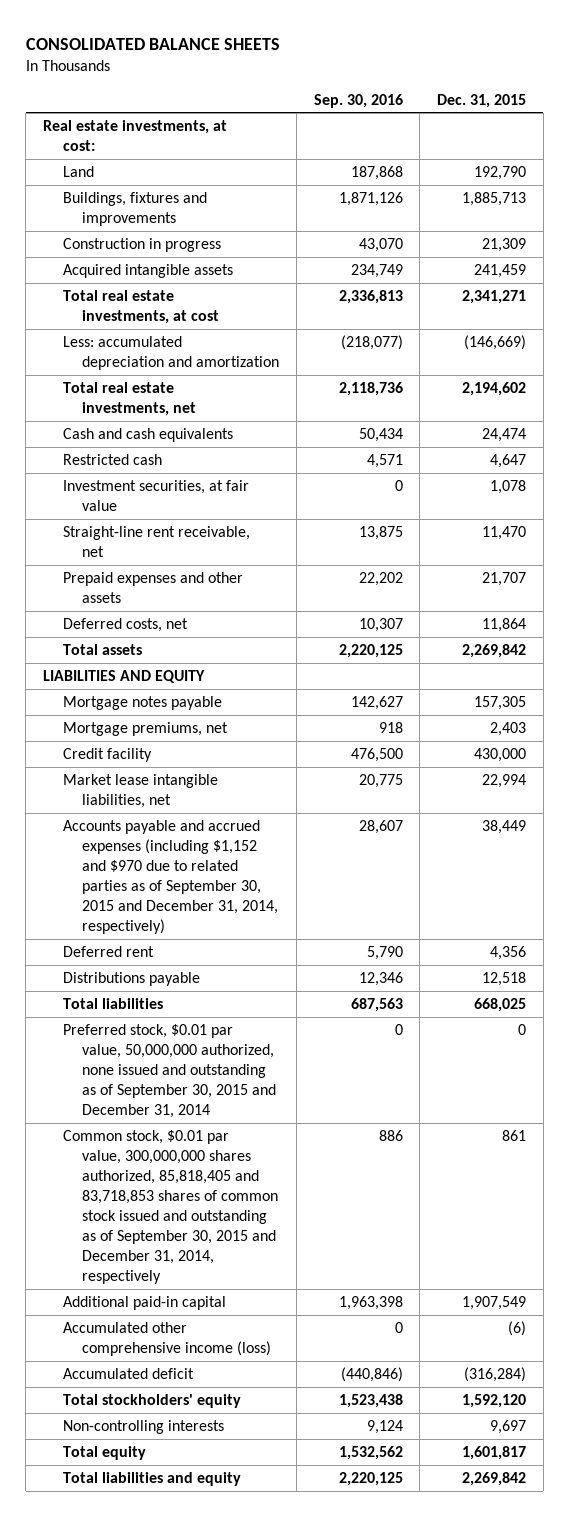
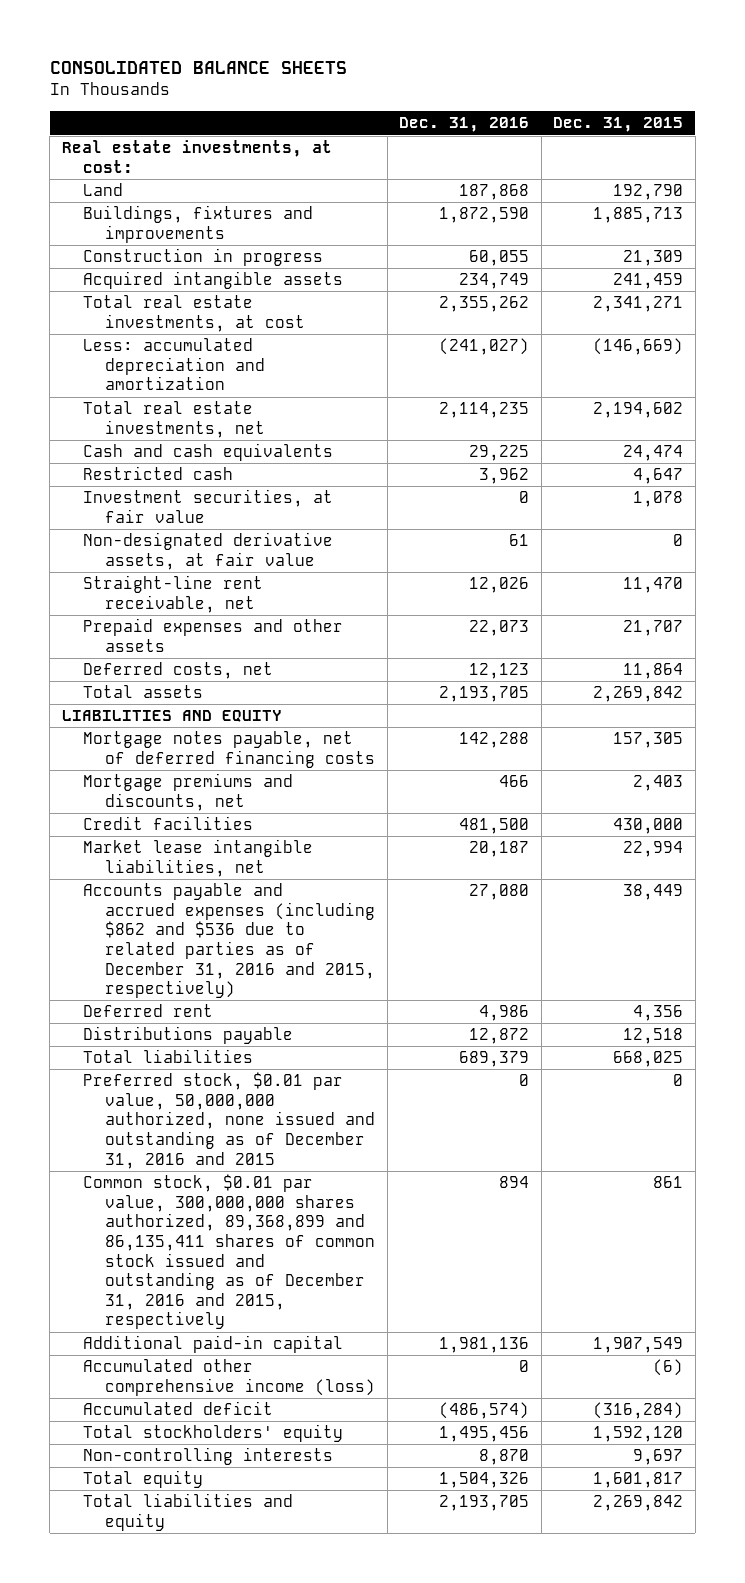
- | Sep. 30, 2016 | Dec. 31, 2015
+ | Dec. 31, 2016 | Dec. 31, 2015
+ Non-designated derivative assets, at fair value | 61 | 0
- Mortgage notes payable | 142,627 | 157,305
- Mortgage premiums, net | 918 | 2,403
- Credit facility | 476,500 | 430,000
+ Mortgage notes payable, net of deferred financing costs | 142,288 | 157,305
+ Mortgage premiums and discounts, net | 466 | 2,403
+ Credit facilities | 481,500 | 430,000
- Accounts payable and accrued expenses (including $1,152 and $970 due to related parties as of September 30, 2015 and December 31, 2014, respectively) | 28,607 | 38,449
+ Accounts payable and accrued expenses (including $862 and $536 due to related parties as of December 31, 2016 and 2015, respectively) | 27,080 | 38,449
- Preferred stock, $0.01 par value, 50,000,000 authorized, none issued and outstanding as of September 30, 2015 and December 31, 2014 | 0 | 0
- Common stock, $0.01 par value, 300,000,000 shares authorized, 85,818,405 and 83,718,853 shares of common stock issued and outstanding as of September 30, 2015 and December 31, 2014, respectively | 886 | 861
+ Preferred stock, $0.01 par value, 50,000,000 authorized, none issued and outstanding as of December 31, 2016 and 2015 | 0 | 0
+ Common stock, $0.01 par value, 300,000,000 shares authorized, 89,368,899 and 86,135,411 shares of common stock issued and outstanding as of December 31, 2016 and 2015, respectively | 894 | 861

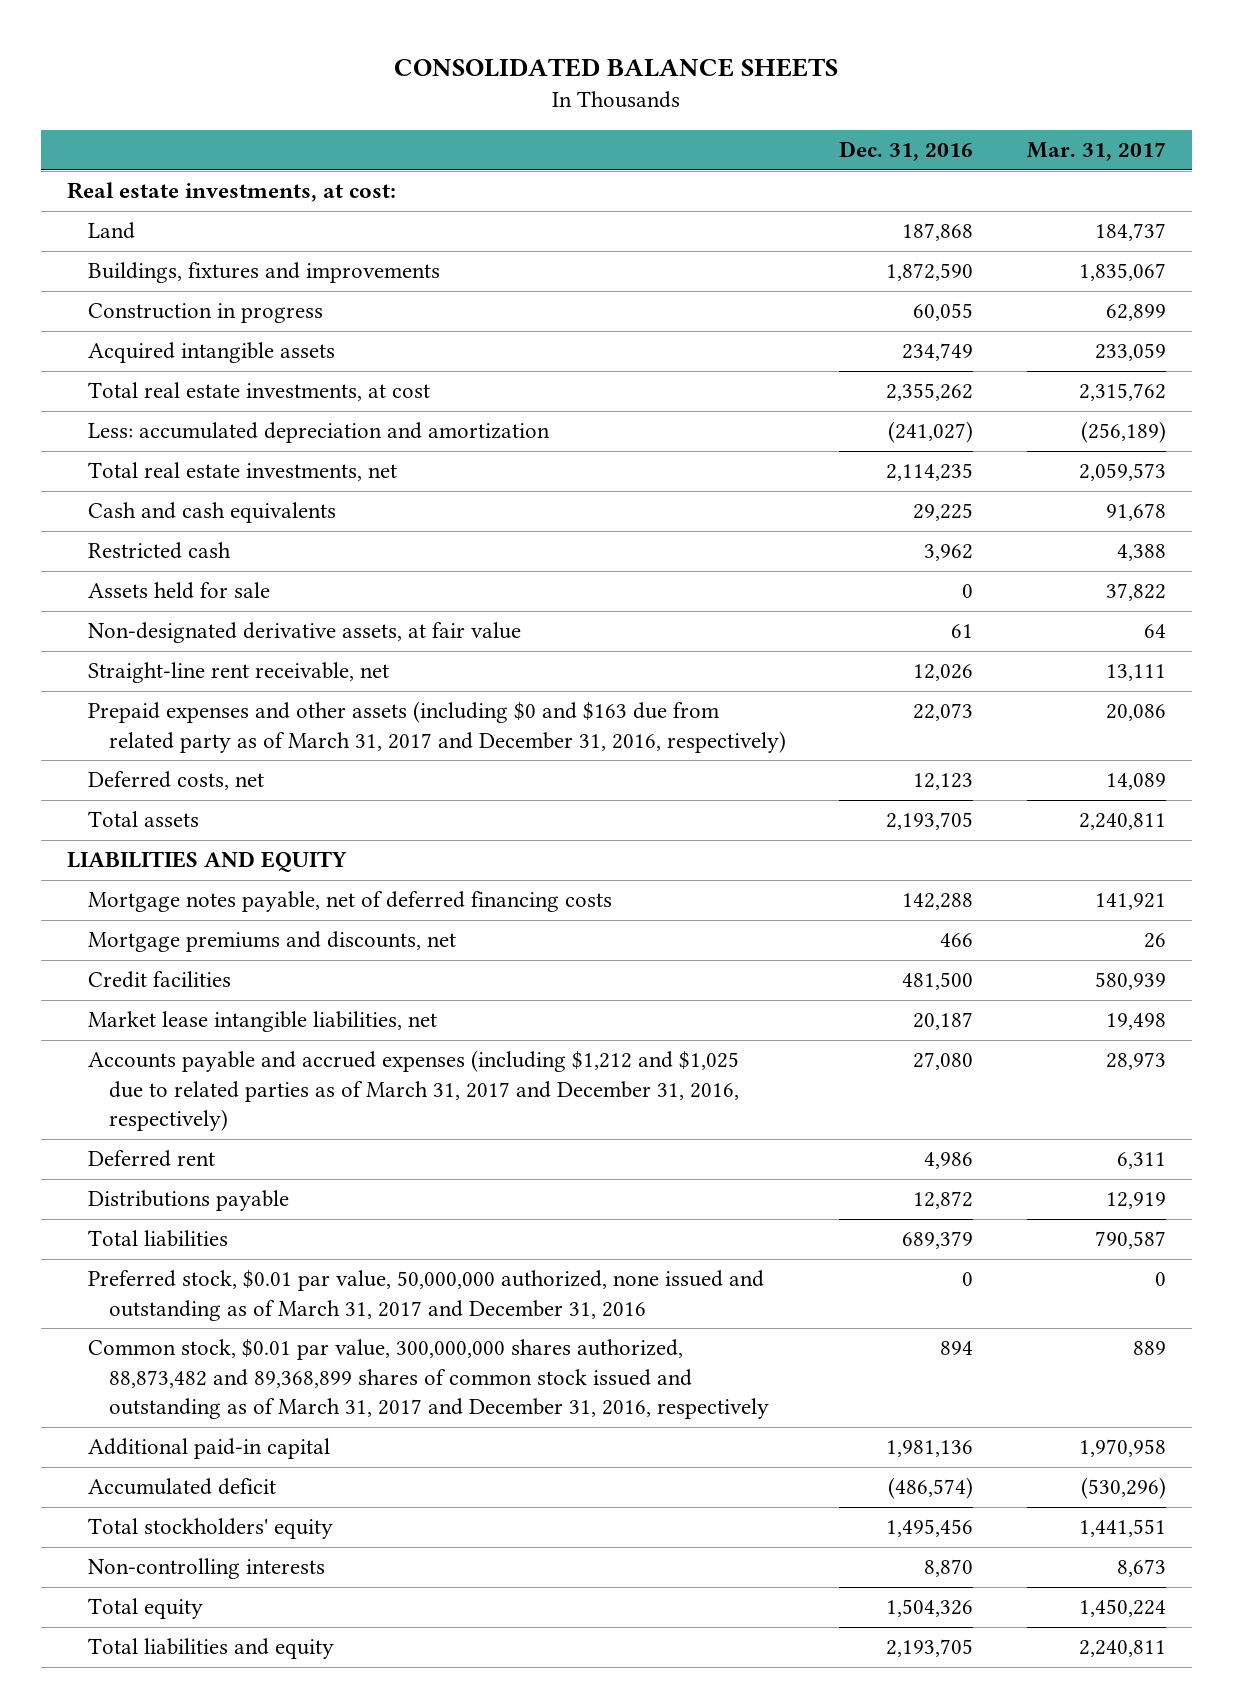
- | Dec. 31, 2016 | Dec. 31, 2015
+ | Dec. 31, 2016 | Mar. 31, 2017
- Investment securities, at fair value | 0 | 1,078
+ Assets held for sale | 0 | 37,822
- Prepaid expenses and other assets | 22,073 | 21,707
+ Prepaid expenses and other assets (including $0 and $163 due from related party as of March 31, 2017 and December 31, 2016, respectively) | 22,073 | 20,086
- Accounts payable and accrued expenses (including $862 and $536 due to related parties as of December 31, 2016 and 2015, respectively) | 27,080 | 38,449
+ Accounts payable and accrued expenses (including $1,212 and $1,025 due to related parties as of March 31, 2017 and December 31, 2016, respectively) | 27,080 | 28,973
- Preferred stock, $0.01 par value, 50,000,000 authorized, none issued and outstanding as of December 31, 2016 and 2015 | 0 | 0
- Common stock, $0.01 par value, 300,000,000 shares authorized, 89,368,899 and 86,135,411 shares of common stock issued and outstanding as of December 31, 2016 and 2015, respectively | 894 | 861
+ Preferred stock, $0.01 par value, 50,000,000 authorized, none issued and outstanding as of March 31, 2017 and December 31, 2016 | 0 | 0
+ Common stock, $0.01 par value, 300,000,000 shares authorized, 88,873,482 and 89,368,899 shares of common stock issued and outstanding as of March 31, 2017 and December 31, 2016, respectively | 894 | 889
- Accumulated other comprehensive income (loss) | 0 | (6)

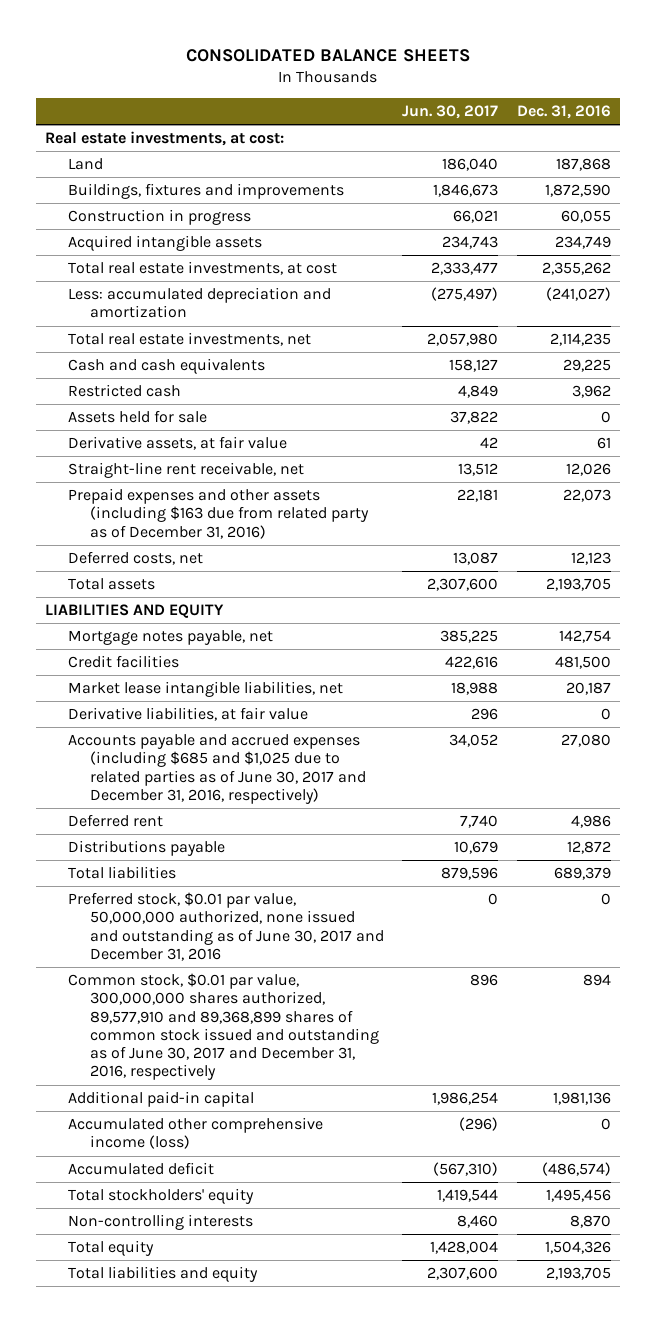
- | Dec. 31, 2016 | Mar. 31, 2017
+ | Jun. 30, 2017 | Dec. 31, 2016
- Non-designated derivative assets, at fair value | 61 | 64
+ Derivative assets, at fair value | 42 | 61
- Prepaid expenses and other assets (including $0 and $163 due from related party as of March 31, 2017 and December 31, 2016, respectively) | 22,073 | 20,086
+ Prepaid expenses and other assets (including $163 due from related party as of December 31, 2016) | 22,181 | 22,073
- Mortgage notes payable, net of deferred financing costs | 142,288 | 141,921
- Mortgage premiums and discounts, net | 466 | 26
+ Mortgage notes payable, net | 385,225 | 142,754
- Accounts payable and accrued expenses (including $1,212 and $1,025 due to related parties as of March 31, 2017 and December 31, 2016, respectively) | 27,080 | 28,973
+ Derivative liabilities, at fair value | 296 | 0
+ Accounts payable and accrued expenses (including $685 and $1,025 due to related parties as of June 30, 2017 and December 31, 2016, respectively) | 34,052 | 27,080
- Preferred stock, $0.01 par value, 50,000,000 authorized, none issued and outstanding as of March 31, 2017 and December 31, 2016 | 0 | 0
- Common stock, $0.01 par value, 300,000,000 shares authorized, 88,873,482 and 89,368,899 shares of common stock issued and outstanding as of March 31, 2017 and December 31, 2016, respectively | 894 | 889
+ Preferred stock, $0.01 par value, 50,000,000 authorized, none issued and outstanding as of June 30, 2017 and December 31, 2016 | 0 | 0
+ Common stock, $0.01 par value, 300,000,000 shares authorized, 89,577,910 and 89,368,899 shares of common stock issued and outstanding as of June 30, 2017 and December 31, 2016, respectively | 896 | 894
+ Accumulated other comprehensive income (loss) | (296) | 0

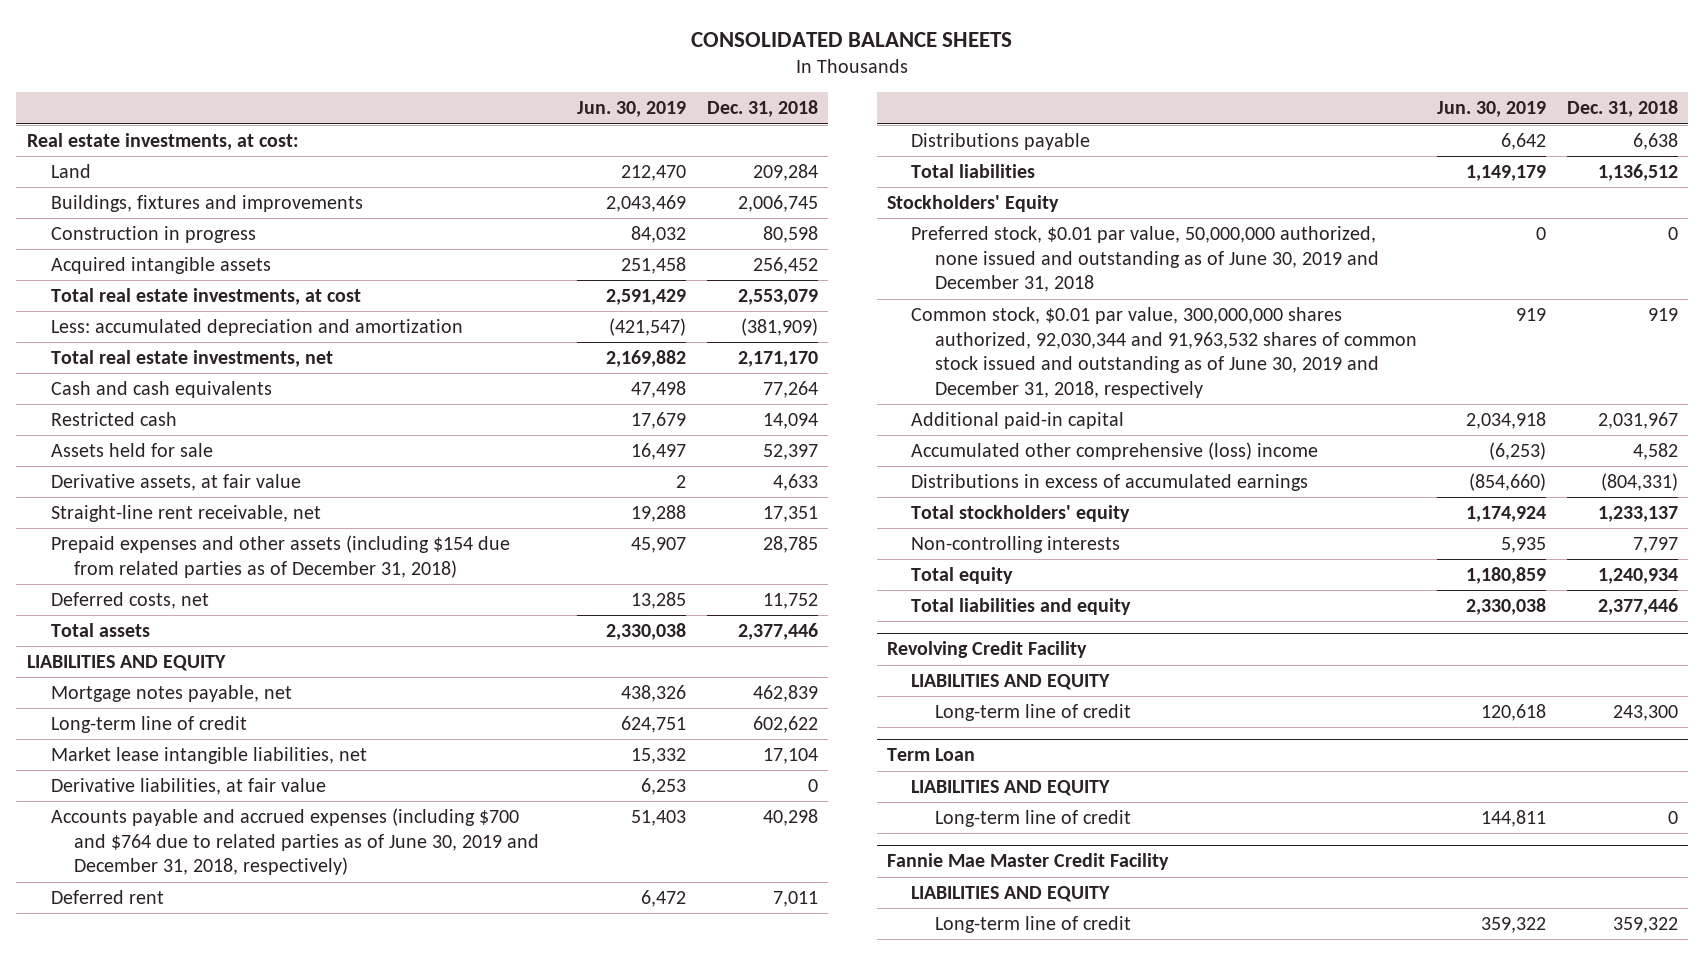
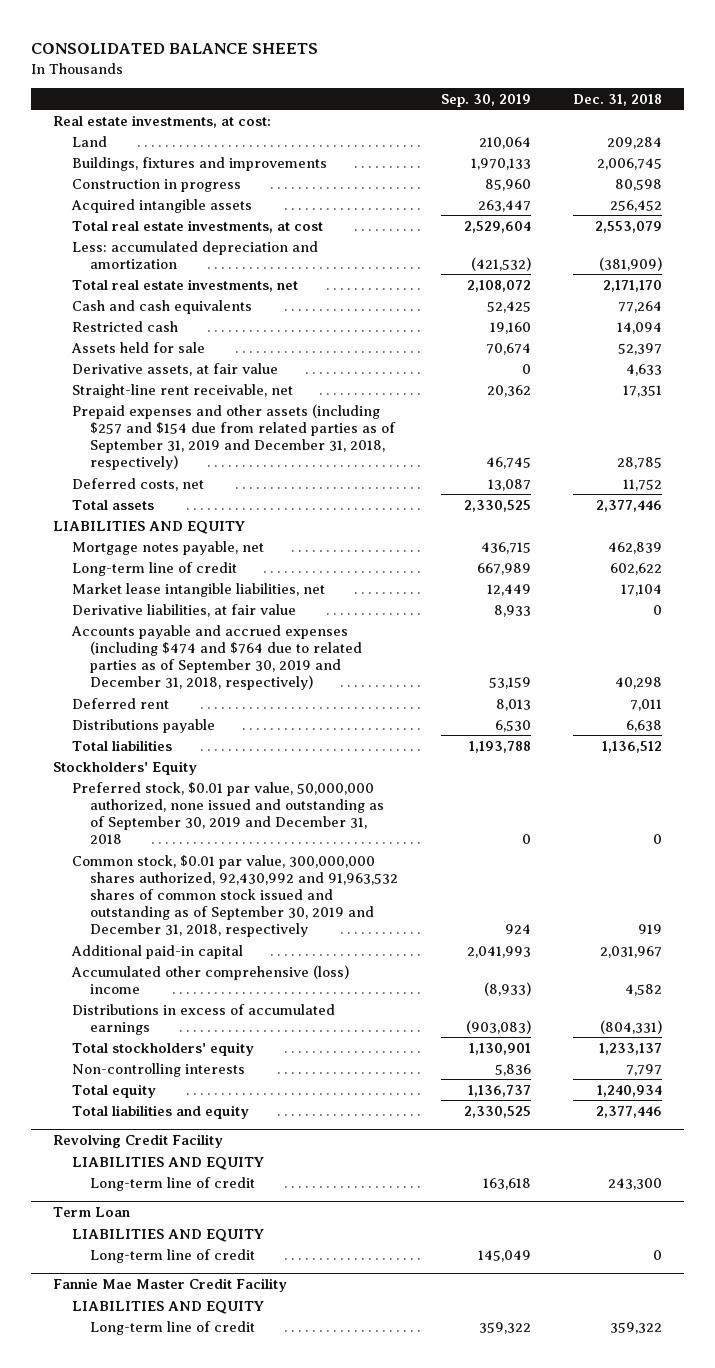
- | Jun. 30, 2019 | Dec. 31, 2018
+ | Sep. 30, 2019 | Dec. 31, 2018
- Prepaid expenses and other assets (including $154 due from related parties as of December 31, 2018) | 45,907 | 28,785
+ Prepaid expenses and other assets (including $257 and $154 due from related parties as of September 31, 2019 and December 31, 2018, respectively) | 46,745 | 28,785
- Accounts payable and accrued expenses (including $700 and $764 due to related parties as of June 30, 2019 and December 31, 2018, respectively) | 51,403 | 40,298
+ Accounts payable and accrued expenses (including $474 and $764 due to related parties as of September 30, 2019 and December 31, 2018, respectively) | 53,159 | 40,298
- Preferred stock, $0.01 par value, 50,000,000 authorized, none issued and outstanding as of June 30, 2019 and December 31, 2018 | 0 | 0
- Common stock, $0.01 par value, 300,000,000 shares authorized, 92,030,344 and 91,963,532 shares of common stock issued and outstanding as of June 30, 2019 and December 31, 2018, respectively | 919 | 919
+ Preferred stock, $0.01 par value, 50,000,000 authorized, none issued and outstanding as of September 30, 2019 and December 31, 2018 | 0 | 0
+ Common stock, $0.01 par value, 300,000,000 shares authorized, 92,430,992 and 91,963,532 shares of common stock issued and outstanding as of September 30, 2019 and December 31, 2018, respectively | 924 | 919

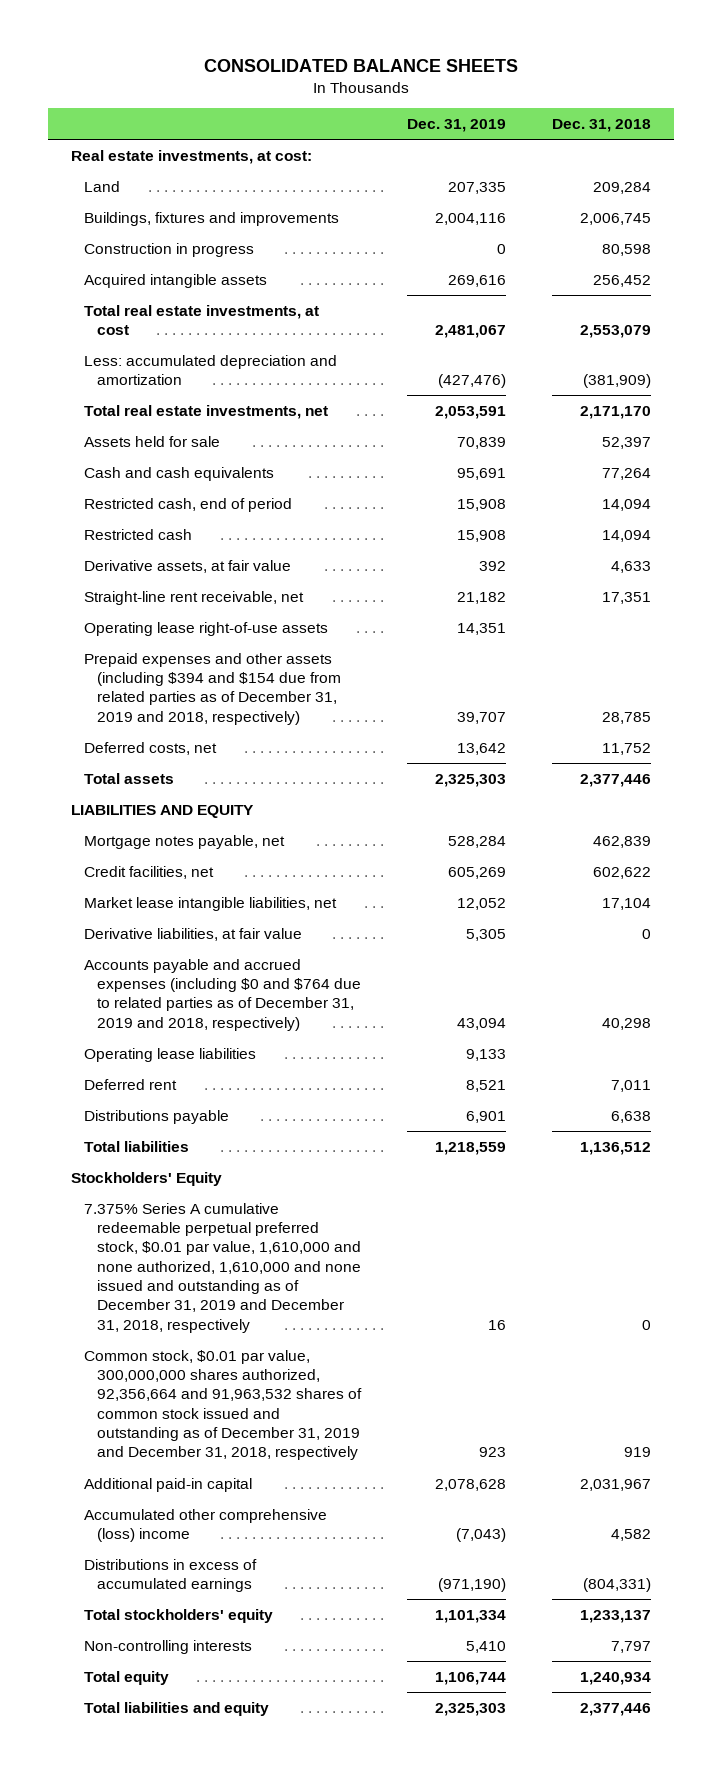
- | Sep. 30, 2019 | Dec. 31, 2018
+ | Dec. 31, 2019 | Dec. 31, 2018
moved up: Assets held for sale | 70,839 | 52,397
+ Restricted cash, end of period | 15,908 | 14,094
- Prepaid expenses and other assets (including $257 and $154 due from related parties as of September 31, 2019 and December 31, 2018, respectively) | 46,745 | 28,785
+ Operating lease right-of-use assets | 14,351 |
+ Prepaid expenses and other assets (including $394 and $154 due from related parties as of December 31, 2019 and 2018, respectively) | 39,707 | 28,785
- Long-term line of credit | 667,989 | 602,622
+ Credit facilities, net | 605,269 | 602,622
- Accounts payable and accrued expenses (including $474 and $764 due to related parties as of September 30, 2019 and December 31, 2018, respectively) | 53,159 | 40,298
+ Accounts payable and accrued expenses (including $0 and $764 due to related parties as of December 31, 2019 and 2018, respectively) | 43,094 | 40,298
+ Operating lease liabilities | 9,133 |
- Preferred stock, $0.01 par value, 50,000,000 authorized, none issued and outstanding as of September 30, 2019 and December 31, 2018 | 0 | 0
- Common stock, $0.01 par value, 300,000,000 shares authorized, 92,430,992 and 91,963,532 shares of common stock issued and outstanding as of September 30, 2019 and December 31, 2018, respectively | 924 | 919
+ 7.375% Series A cumulative redeemable perpetual preferred stock, $0.01 par value, 1,610,000 and none authorized, 1,610,000 and none issued and outstanding as of December 31, 2019 and December 31, 2018, respectively | 16 | 0
+ Common stock, $0.01 par value, 300,000,000 shares authorized, 92,356,664 and 91,963,532 shares of common stock issued and outstanding as of December 31, 2019 and December 31, 2018, respectively | 923 | 919
- Revolving Credit Facility
- LIABILITIES AND EQUITY
- Long-term line of credit | 163,618 | 243,300
- Term Loan
- LIABILITIES AND EQUITY
- Long-term line of credit | 145,049 | 0
- Fannie Mae Master Credit Facility
- LIABILITIES AND EQUITY
- Long-term line of credit | 359,322 | 359,322

